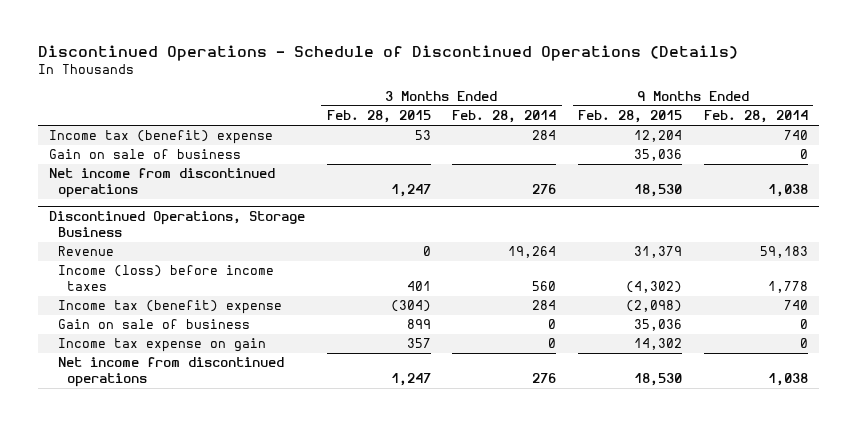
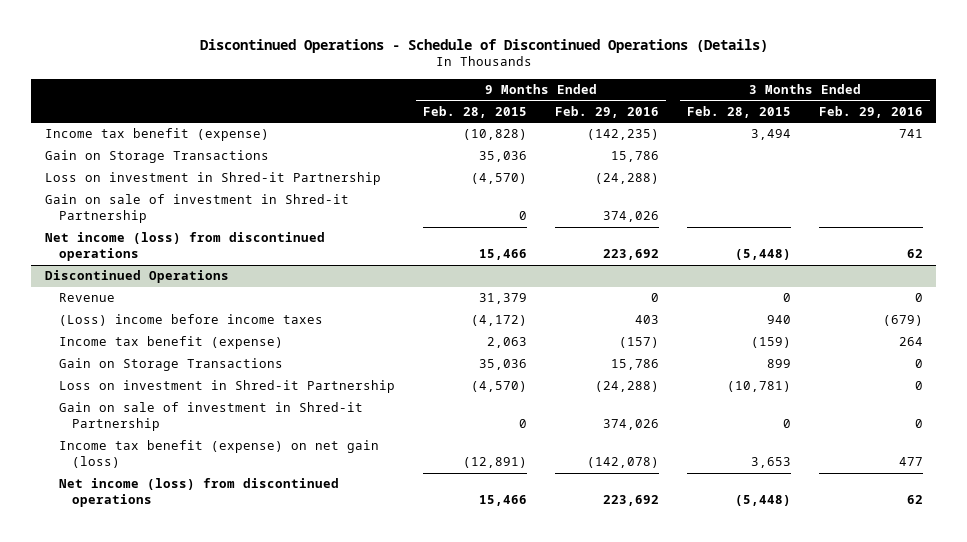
- | 3 Months Ended Feb. 28, 2015 | 3 Months Ended Feb. 28, 2014 | 9 Months Ended Feb. 28, 2015 | 9 Months Ended Feb. 28, 2014
+ | 9 Months Ended Feb. 28, 2015 | 9 Months Ended Feb. 29, 2016 | 3 Months Ended Feb. 28, 2015 | 3 Months Ended Feb. 29, 2016
- Income tax (benefit) expense | 53 | 284 | 12,204 | 740
- Gain on sale of business | | | 35,036 | 0
- Net income from discontinued operations | 1,247 | 276 | 18,530 | 1,038
- Discontinued Operations, Storage Business
+ Income tax benefit (expense) | (10,828) | (142,235) | 3,494 | 741
+ Gain on Storage Transactions | 35,036 | 15,786 | |
+ Loss on investment in Shred-it Partnership | (4,570) | (24,288) | |
+ Gain on sale of investment in Shred-it Partnership | 0 | 374,026 | |
+ Net income (loss) from discontinued operations | 15,466 | 223,692 | (5,448) | 62
+ Discontinued Operations
- Income (loss) before income taxes | 401 | 560 | (4,302) | 1,778
- Income tax (benefit) expense | (304) | 284 | (2,098) | 740
- Gain on sale of business | 899 | 0 | 35,036 | 0
- Income tax expense on gain | 357 | 0 | 14,302 | 0
- Net income from discontinued operations | 1,247 | 276 | 18,530 | 1,038
+ (Loss) income before income taxes | (4,172) | 403 | 940 | (679)
+ Income tax benefit (expense) | 2,063 | (157) | (159) | 264
+ Gain on Storage Transactions | 35,036 | 15,786 | 899 | 0
+ Loss on investment in Shred-it Partnership | (4,570) | (24,288) | (10,781) | 0
+ Gain on sale of investment in Shred-it Partnership | 0 | 374,026 | 0 | 0
+ Income tax benefit (expense) on net gain (loss) | (12,891) | (142,078) | 3,653 | 477
+ Net income (loss) from discontinued operations | 15,466 | 223,692 | (5,448) | 62

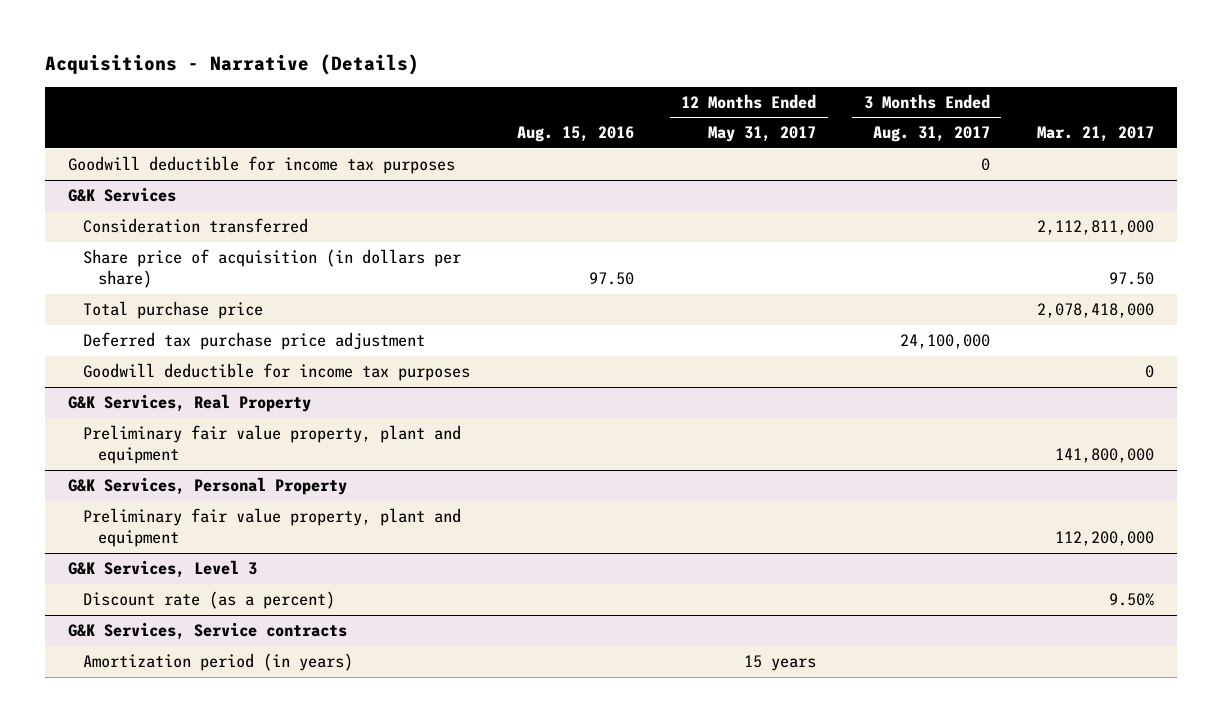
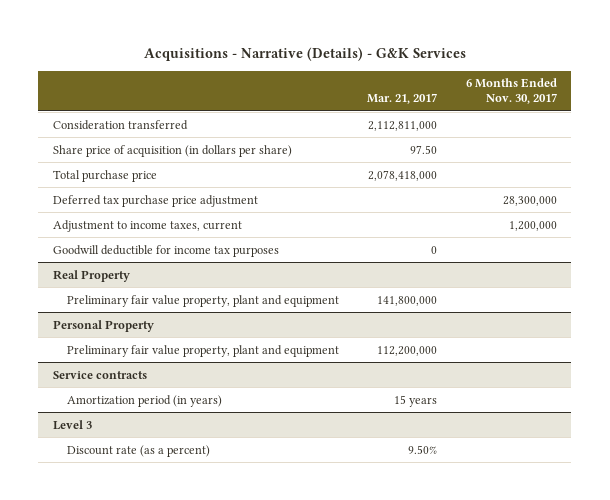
- Acquisitions - Narrative (Details)
+ Acquisitions - Narrative (Details) - G&K Services
- | Aug. 15, 2016 | 12 Months Ended May 31, 2017 | 3 Months Ended Aug. 31, 2017 | Mar. 21, 2017
+ | Mar. 21, 2017 | 6 Months Ended Nov. 30, 2017
- Goodwill deductible for income tax purposes | | | 0 |
- G&K Services
+ Adjustment to income taxes, current | | 1,200,000
- G&K Services, Real Property
+ Real Property
- G&K Services, Personal Property
+ Personal Property
- G&K Services, Level 3
+ Service contracts
+ Amortization period (in years) | 15 years |
+ Level 3
- G&K Services, Service contracts
- Amortization period (in years) | | 15 years | |

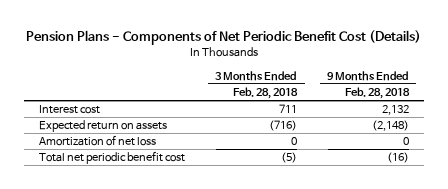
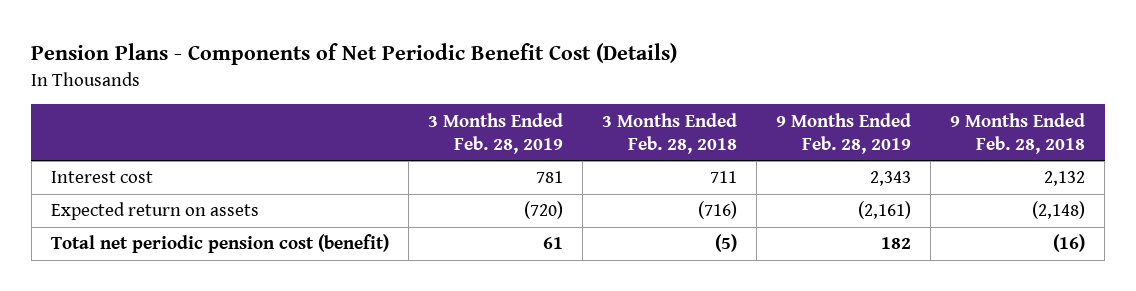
- | 3 Months Ended Feb. 28, 2018 | 9 Months Ended Feb. 28, 2018
+ | 3 Months Ended Feb. 28, 2019 | 3 Months Ended Feb. 28, 2018 | 9 Months Ended Feb. 28, 2019 | 9 Months Ended Feb. 28, 2018
- Amortization of net loss | 0 | 0
- Total net periodic benefit cost | (5) | (16)
+ Total net periodic pension cost (benefit) | 61 | (5) | 182 | (16)

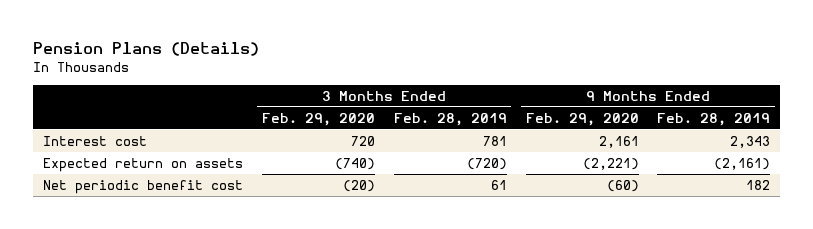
- Pension Plans - Components of Net Periodic Benefit Cost (Details)
+ Pension Plans (Details)
- | 3 Months Ended Feb. 28, 2019 | 3 Months Ended Feb. 28, 2018 | 9 Months Ended Feb. 28, 2019 | 9 Months Ended Feb. 28, 2018
+ | 3 Months Ended Feb. 29, 2020 | 3 Months Ended Feb. 28, 2019 | 9 Months Ended Feb. 29, 2020 | 9 Months Ended Feb. 28, 2019
- Total net periodic pension cost (benefit) | 61 | (5) | 182 | (16)
+ Net periodic benefit cost | (20) | 61 | (60) | 182

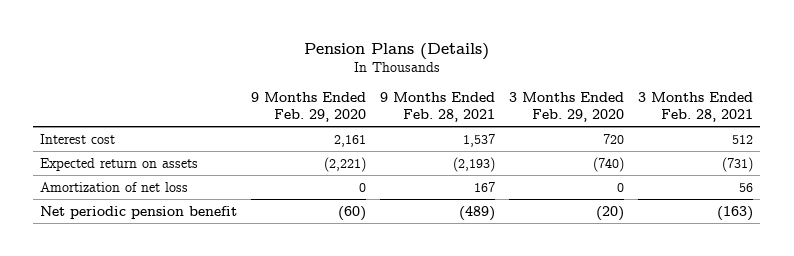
- | 3 Months Ended Feb. 29, 2020 | 3 Months Ended Feb. 28, 2019 | 9 Months Ended Feb. 29, 2020 | 9 Months Ended Feb. 28, 2019
+ | 9 Months Ended Feb. 29, 2020 | 9 Months Ended Feb. 28, 2021 | 3 Months Ended Feb. 29, 2020 | 3 Months Ended Feb. 28, 2021
- Net periodic benefit cost | (20) | 61 | (60) | 182
+ Amortization of net loss | 0 | 167 | 0 | 56
+ Net periodic pension benefit | (60) | (489) | (20) | (163)

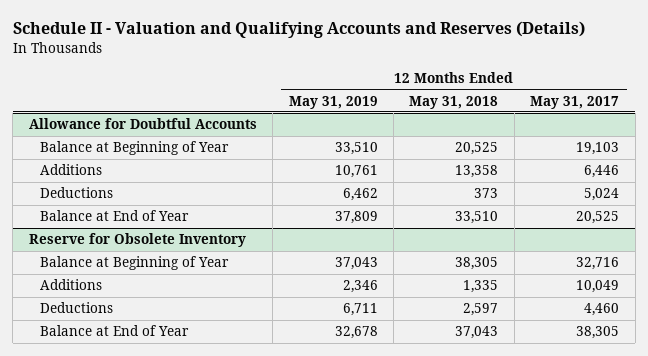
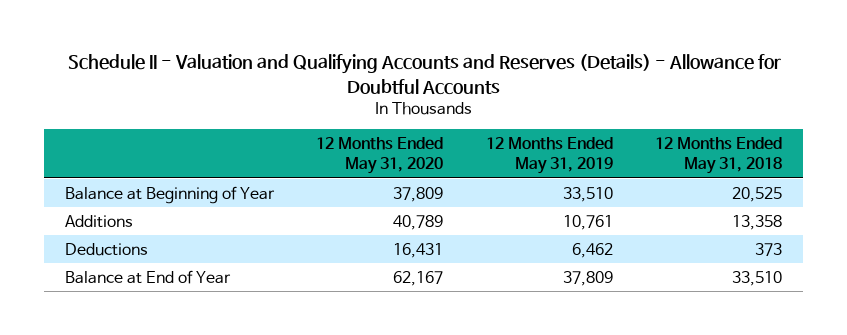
- Schedule II - Valuation and Qualifying Accounts and Reserves (Details)
+ Schedule II - Valuation and Qualifying Accounts and Reserves (Details) - Allowance for Doubtful Accounts
- | 12 Months Ended May 31, 2019 | 12 Months Ended May 31, 2018 | 12 Months Ended May 31, 2017
+ | 12 Months Ended May 31, 2020 | 12 Months Ended May 31, 2019 | 12 Months Ended May 31, 2018
- Allowance for Doubtful Accounts
- Reserve for Obsolete Inventory
- Balance at Beginning of Year | 37,043 | 38,305 | 32,716
- Additions | 2,346 | 1,335 | 10,049
- Deductions | 6,711 | 2,597 | 4,460
- Balance at End of Year | 32,678 | 37,043 | 38,305

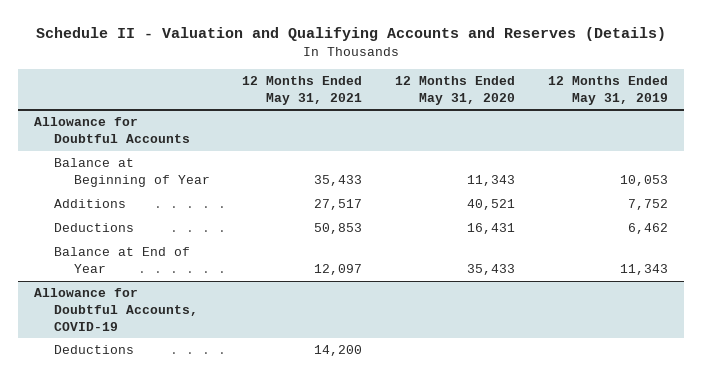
- Schedule II - Valuation and Qualifying Accounts and Reserves (Details) - Allowance for Doubtful Accounts
+ Schedule II - Valuation and Qualifying Accounts and Reserves (Details)
- | 12 Months Ended May 31, 2020 | 12 Months Ended May 31, 2019 | 12 Months Ended May 31, 2018
+ | 12 Months Ended May 31, 2021 | 12 Months Ended May 31, 2020 | 12 Months Ended May 31, 2019
- Balance at Beginning of Year | 37,809 | 33,510 | 20,525
- Additions | 40,789 | 10,761 | 13,358
+ Allowance for Doubtful Accounts
+ Balance at Beginning of Year | 35,433 | 11,343 | 10,053
+ Additions | 27,517 | 40,521 | 7,752
- Balance at End of Year | 62,167 | 37,809 | 33,510
+ Balance at End of Year | 12,097 | 35,433 | 11,343
+ Allowance for Doubtful Accounts, COVID-19
+ Deductions | 14,200 | |

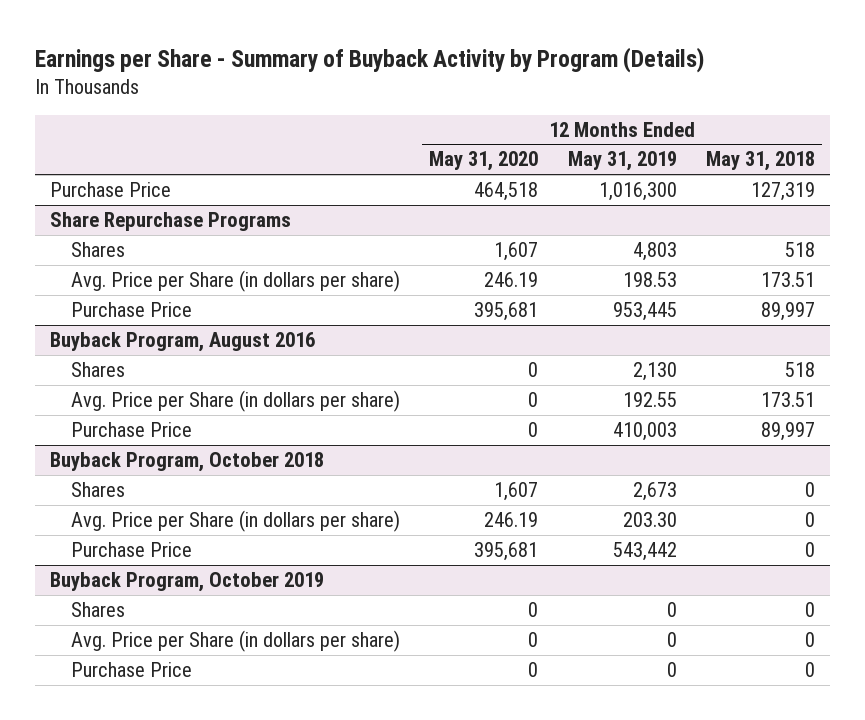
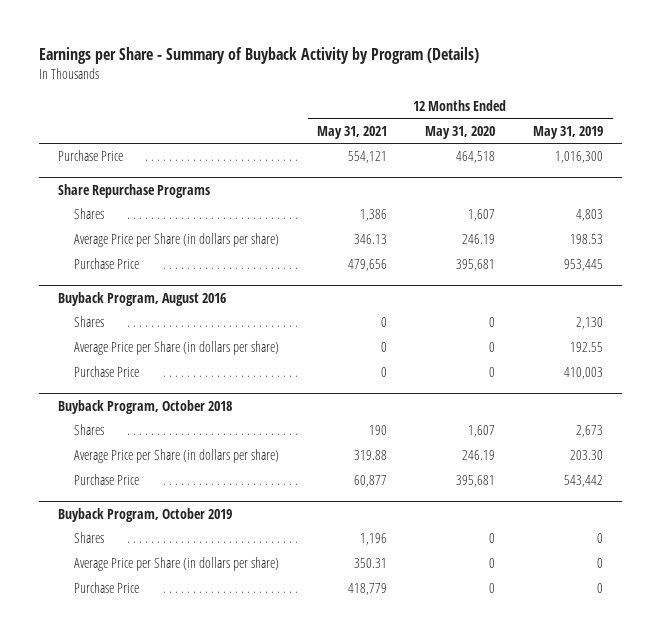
- | 12 Months Ended May 31, 2020 | 12 Months Ended May 31, 2019 | 12 Months Ended May 31, 2018
+ | 12 Months Ended May 31, 2021 | 12 Months Ended May 31, 2020 | 12 Months Ended May 31, 2019
@ Share Repurchase Programs
- Avg. Price per Share (in dollars per share) | 246.19 | 198.53 | 173.51
+ Average Price per Share (in dollars per share) | 346.13 | 246.19 | 198.53
@ Buyback Program, August 2016
- Avg. Price per Share (in dollars per share) | 0 | 192.55 | 173.51
+ Average Price per Share (in dollars per share) | 0 | 0 | 192.55
@ Buyback Program, October 2018
- Avg. Price per Share (in dollars per share) | 246.19 | 203.30 | 0
+ Average Price per Share (in dollars per share) | 319.88 | 246.19 | 203.30
@ Buyback Program, October 2019
- Avg. Price per Share (in dollars per share) | 0 | 0 | 0
+ Average Price per Share (in dollars per share) | 350.31 | 0 | 0

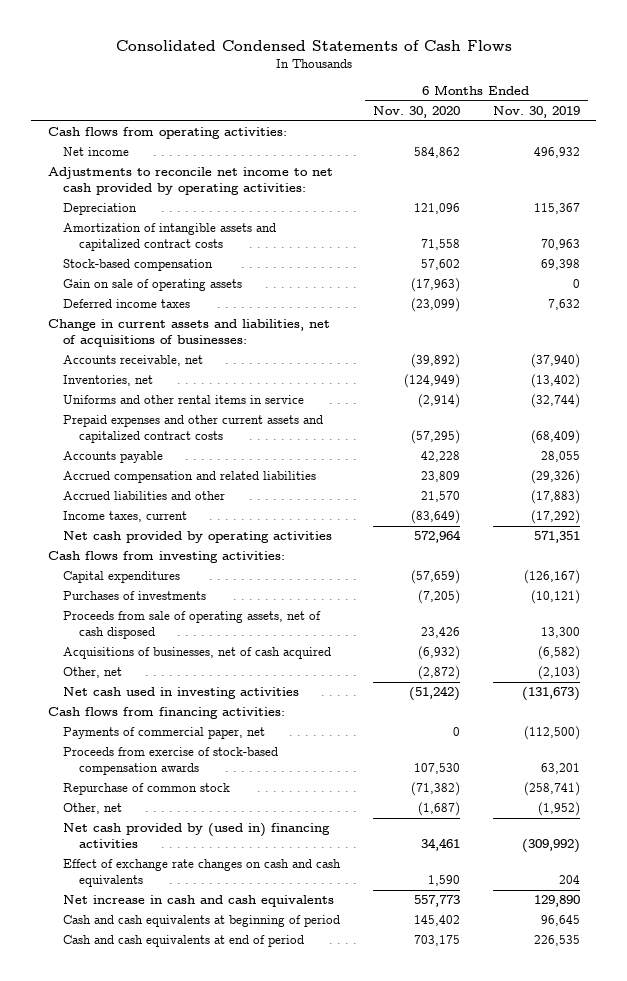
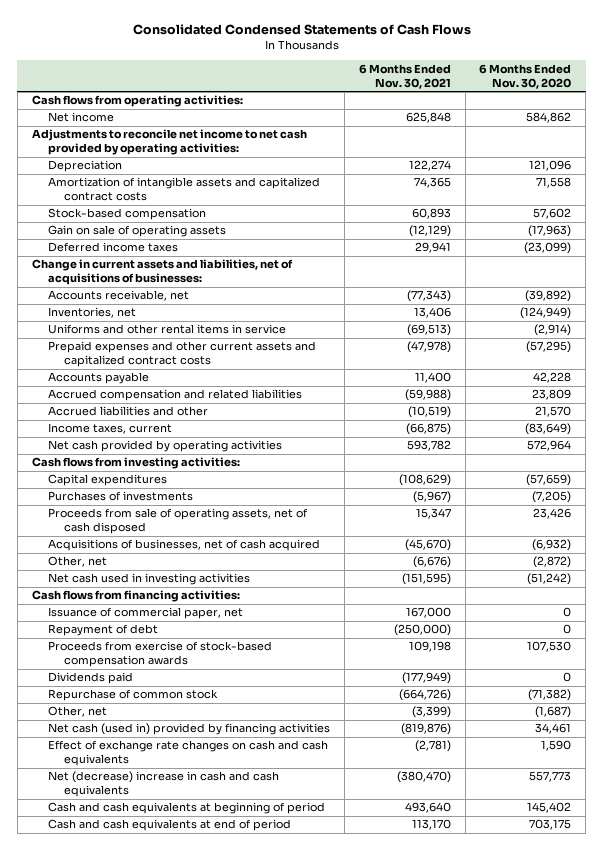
- | 6 Months Ended Nov. 30, 2020 | 6 Months Ended Nov. 30, 2019
+ | 6 Months Ended Nov. 30, 2021 | 6 Months Ended Nov. 30, 2020
- Payments of commercial paper, net | 0 | (112,500)
+ Issuance of commercial paper, net | 167,000 | 0
+ Repayment of debt | (250,000) | 0
+ Dividends paid | (177,949) | 0
- Net cash provided by (used in) financing activities | 34,461 | (309,992)
+ Net cash (used in) provided by financing activities | (819,876) | 34,461
- Net increase in cash and cash equivalents | 557,773 | 129,890
+ Net (decrease) increase in cash and cash equivalents | (380,470) | 557,773

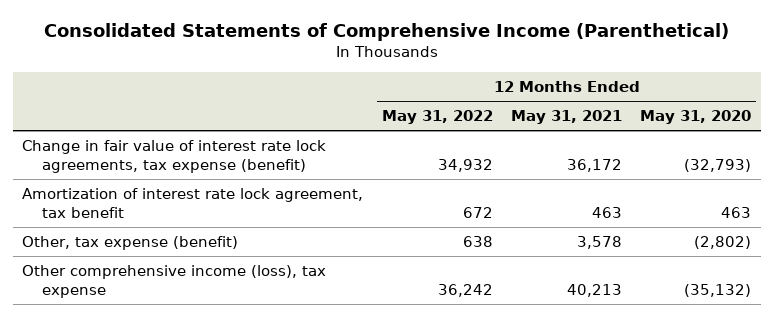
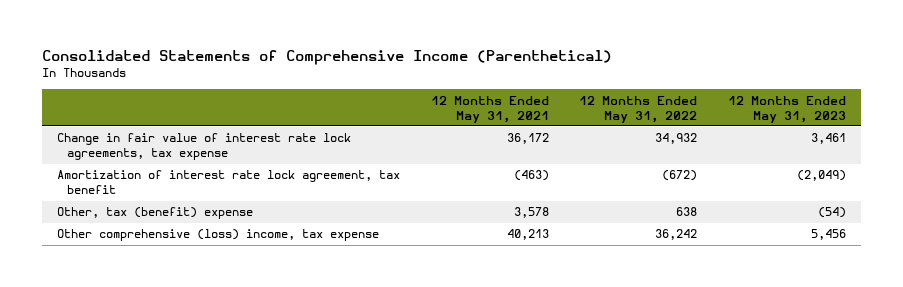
- | 12 Months Ended May 31, 2022 | 12 Months Ended May 31, 2021 | 12 Months Ended May 31, 2020
+ | 12 Months Ended May 31, 2021 | 12 Months Ended May 31, 2022 | 12 Months Ended May 31, 2023
- Change in fair value of interest rate lock agreements, tax expense (benefit) | 34,932 | 36,172 | (32,793)
- Amortization of interest rate lock agreement, tax benefit | 672 | 463 | 463
- Other, tax expense (benefit) | 638 | 3,578 | (2,802)
- Other comprehensive income (loss), tax expense | 36,242 | 40,213 | (35,132)
+ Change in fair value of interest rate lock agreements, tax expense | 36,172 | 34,932 | 3,461
+ Amortization of interest rate lock agreement, tax benefit | (463) | (672) | (2,049)
+ Other, tax (benefit) expense | 3,578 | 638 | (54)
+ Other comprehensive (loss) income, tax expense | 40,213 | 36,242 | 5,456

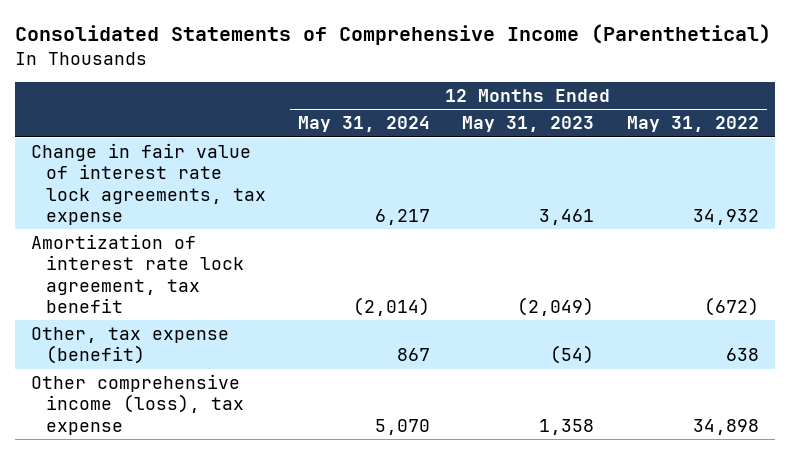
- | 12 Months Ended May 31, 2021 | 12 Months Ended May 31, 2022 | 12 Months Ended May 31, 2023
+ | 12 Months Ended May 31, 2024 | 12 Months Ended May 31, 2023 | 12 Months Ended May 31, 2022
- Other, tax (benefit) expense | 3,578 | 638 | (54)
- Other comprehensive (loss) income, tax expense | 40,213 | 36,242 | 5,456
+ Other, tax expense (benefit) | 867 | (54) | 638
+ Other comprehensive income (loss), tax expense | 5,070 | 1,358 | 34,898

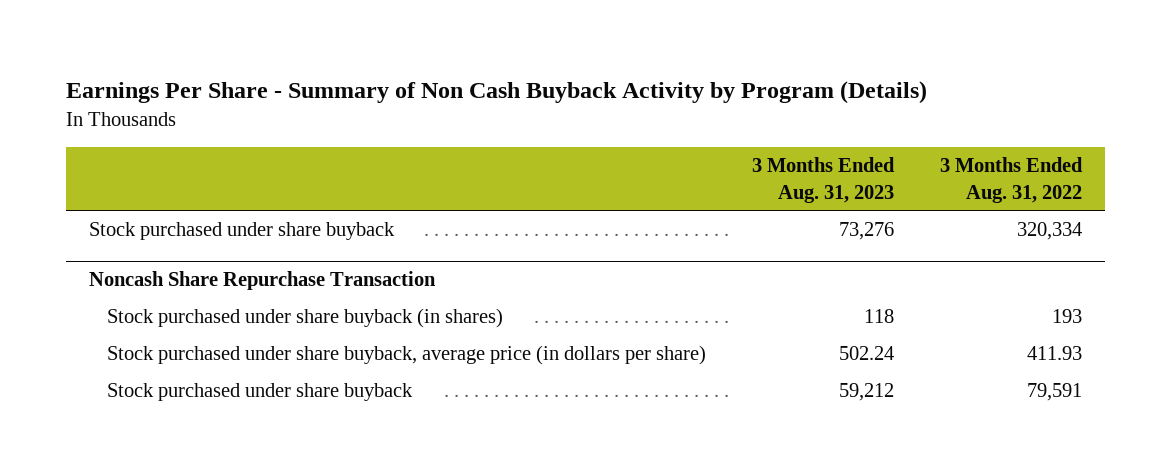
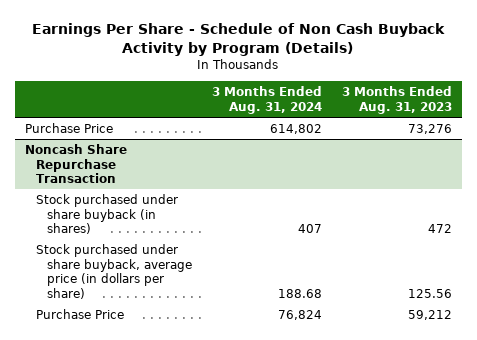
- Earnings Per Share - Summary of Non Cash Buyback Activity by Program (Details)
+ Earnings Per Share - Schedule of Non Cash Buyback Activity by Program (Details)
- | 3 Months Ended Aug. 31, 2023 | 3 Months Ended Aug. 31, 2022
+ | 3 Months Ended Aug. 31, 2024 | 3 Months Ended Aug. 31, 2023
- Stock purchased under share buyback | 73,276 | 320,334
+ Purchase Price | 614,802 | 73,276
@ Noncash Share Repurchase Transaction
- Stock purchased under share buyback (in shares) | 118 | 193
- Stock purchased under share buyback, average price (in dollars per share) | 502.24 | 411.93
- Stock purchased under share buyback | 59,212 | 79,591
+ Stock purchased under share buyback (in shares) | 407 | 472
+ Stock purchased under share buyback, average price (in dollars per share) | 188.68 | 125.56
+ Purchase Price | 76,824 | 59,212

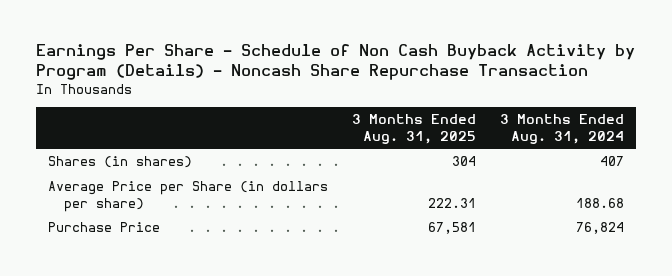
- Earnings Per Share - Schedule of Non Cash Buyback Activity by Program (Details)
+ Earnings Per Share - Schedule of Non Cash Buyback Activity by Program (Details) - Noncash Share Repurchase Transaction
- | 3 Months Ended Aug. 31, 2024 | 3 Months Ended Aug. 31, 2023
+ | 3 Months Ended Aug. 31, 2025 | 3 Months Ended Aug. 31, 2024
- Purchase Price | 614,802 | 73,276
- Noncash Share Repurchase Transaction
- Stock purchased under share buyback (in shares) | 407 | 472
- Stock purchased under share buyback, average price (in dollars per share) | 188.68 | 125.56
+ Shares (in shares) | 304 | 407
+ Average Price per Share (in dollars per share) | 222.31 | 188.68

